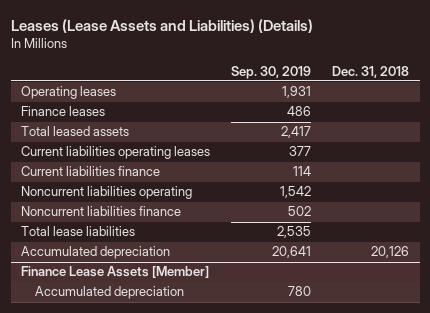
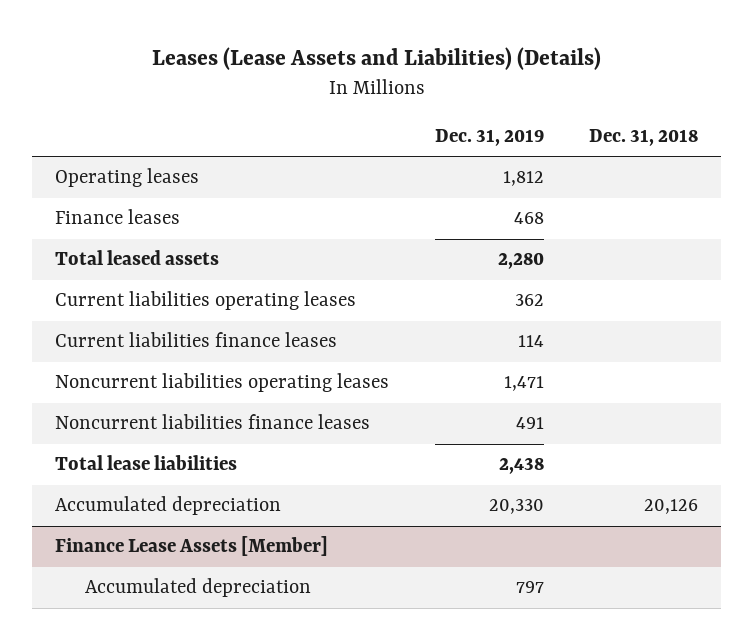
- | Sep. 30, 2019 | Dec. 31, 2018
+ | Dec. 31, 2019 | Dec. 31, 2018
- Current liabilities finance | 114 |
- Noncurrent liabilities operating | 1,542 |
- Noncurrent liabilities finance | 502 |
+ Current liabilities finance leases | 114 |
+ Noncurrent liabilities operating leases | 1,471 |
+ Noncurrent liabilities finance leases | 491 |

